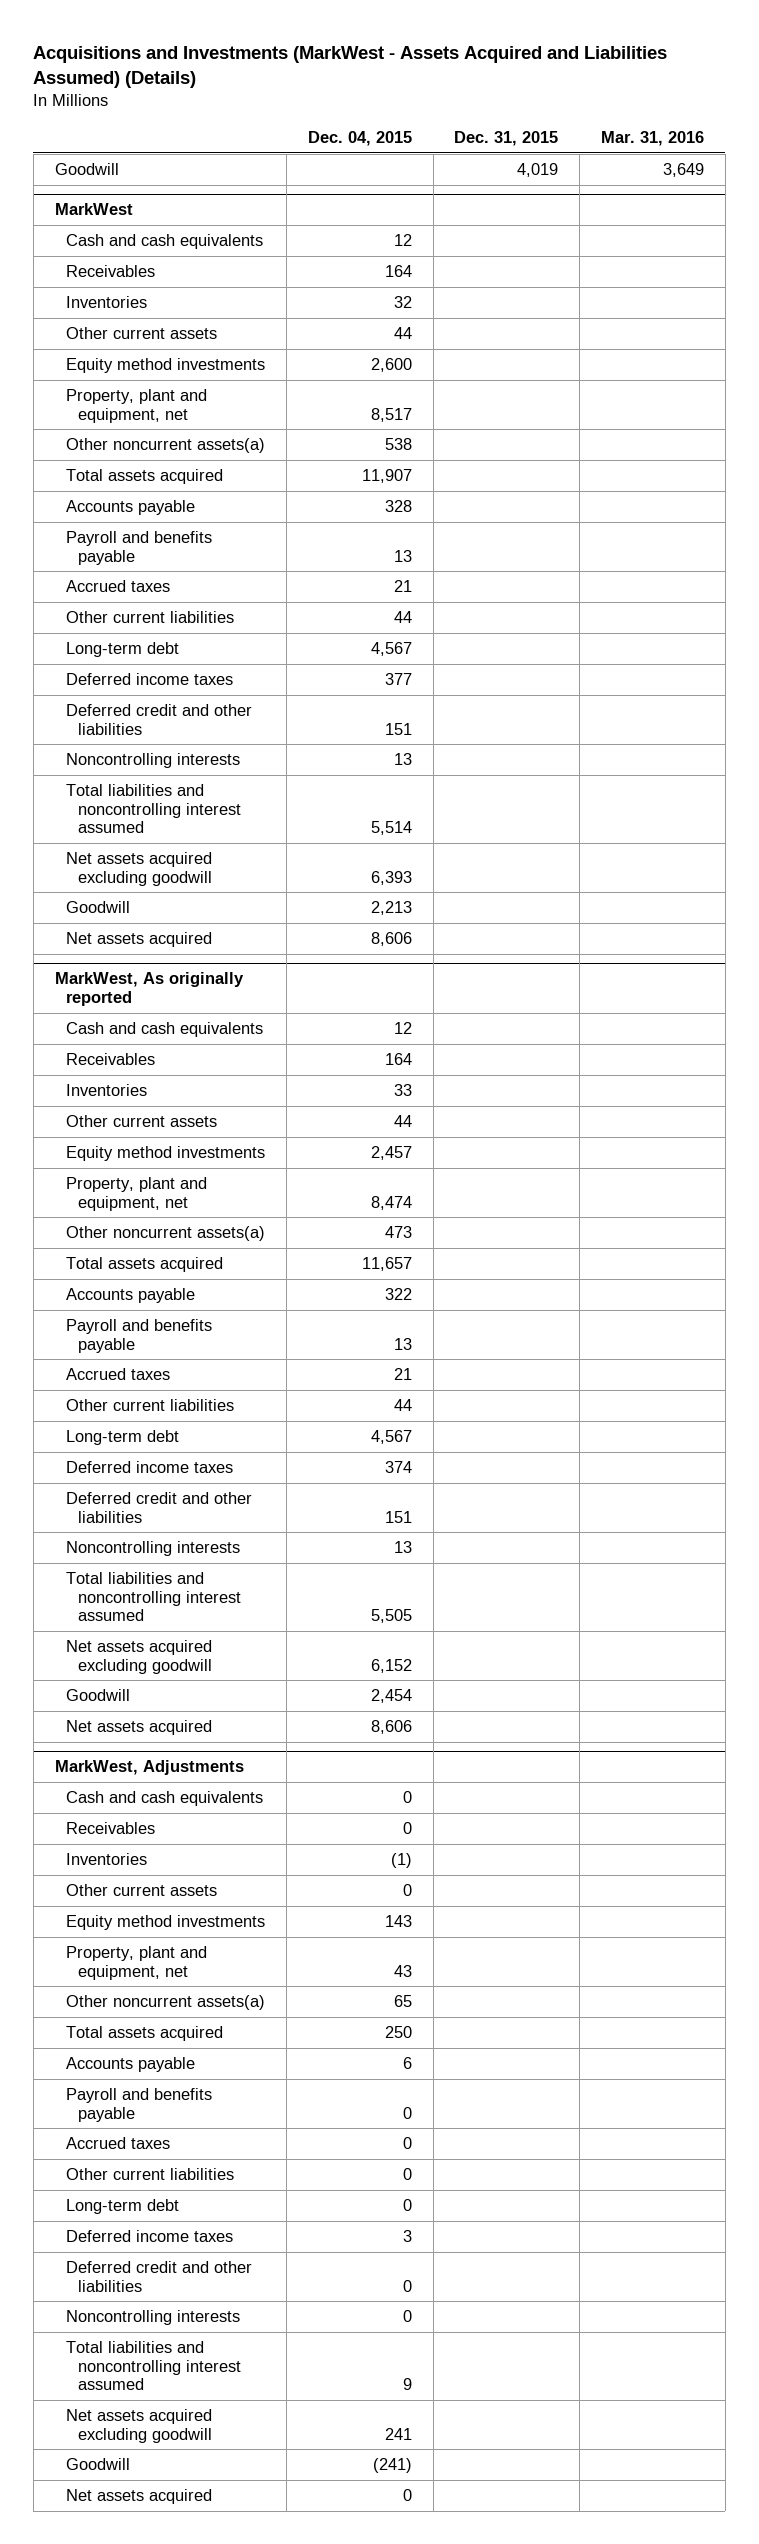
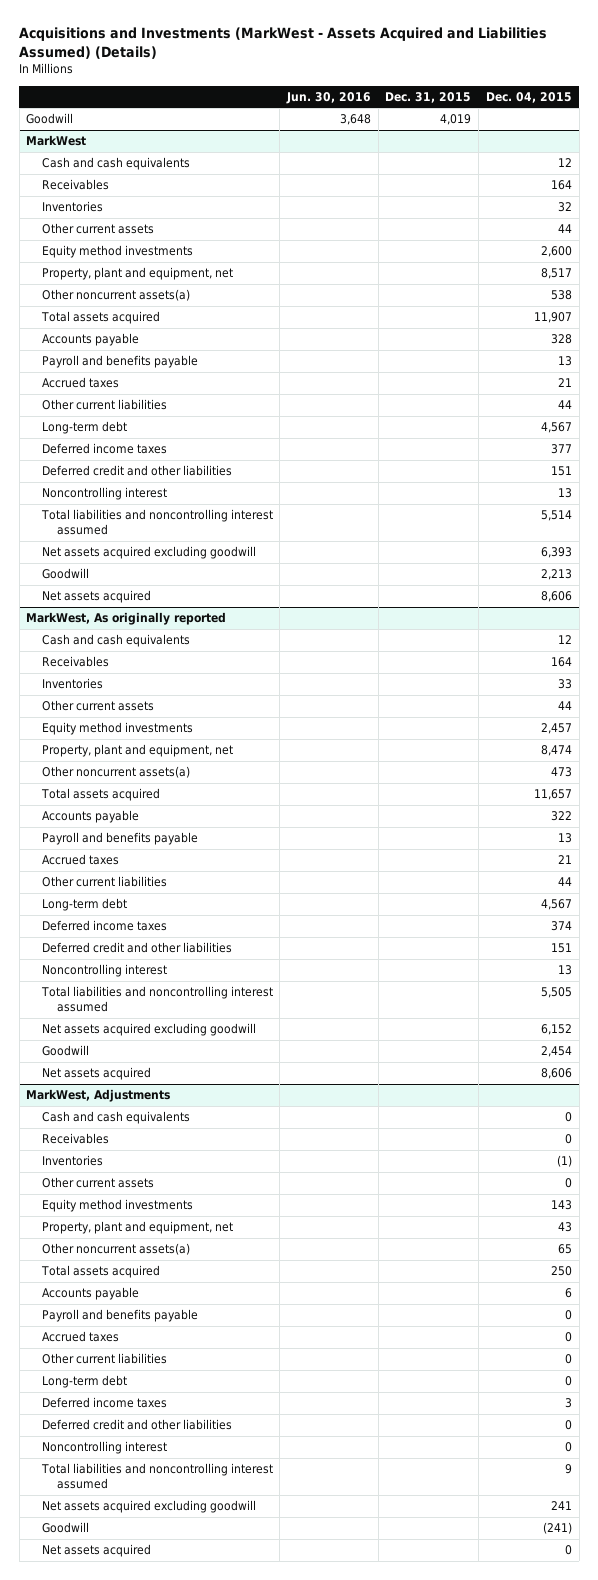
- | Dec. 04, 2015 | Dec. 31, 2015 | Mar. 31, 2016
+ | Jun. 30, 2016 | Dec. 31, 2015 | Dec. 04, 2015
@ MarkWest
- Noncontrolling interests | 13 | |
+ Noncontrolling interest | | | 13
@ MarkWest, As originally reported
- Noncontrolling interests | 13 | |
+ Noncontrolling interest | | | 13
@ MarkWest, Adjustments
- Noncontrolling interests | 0 | |
+ Noncontrolling interest | | | 0

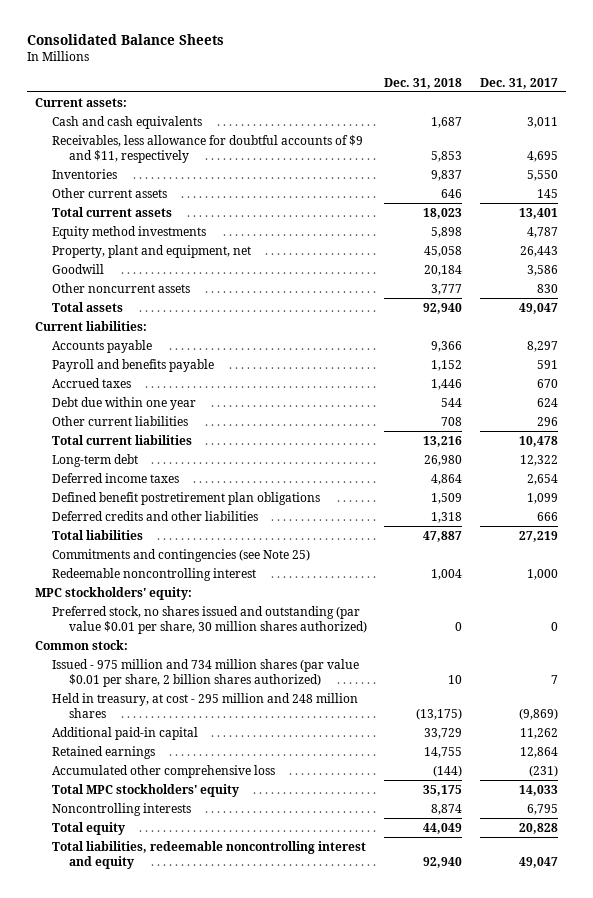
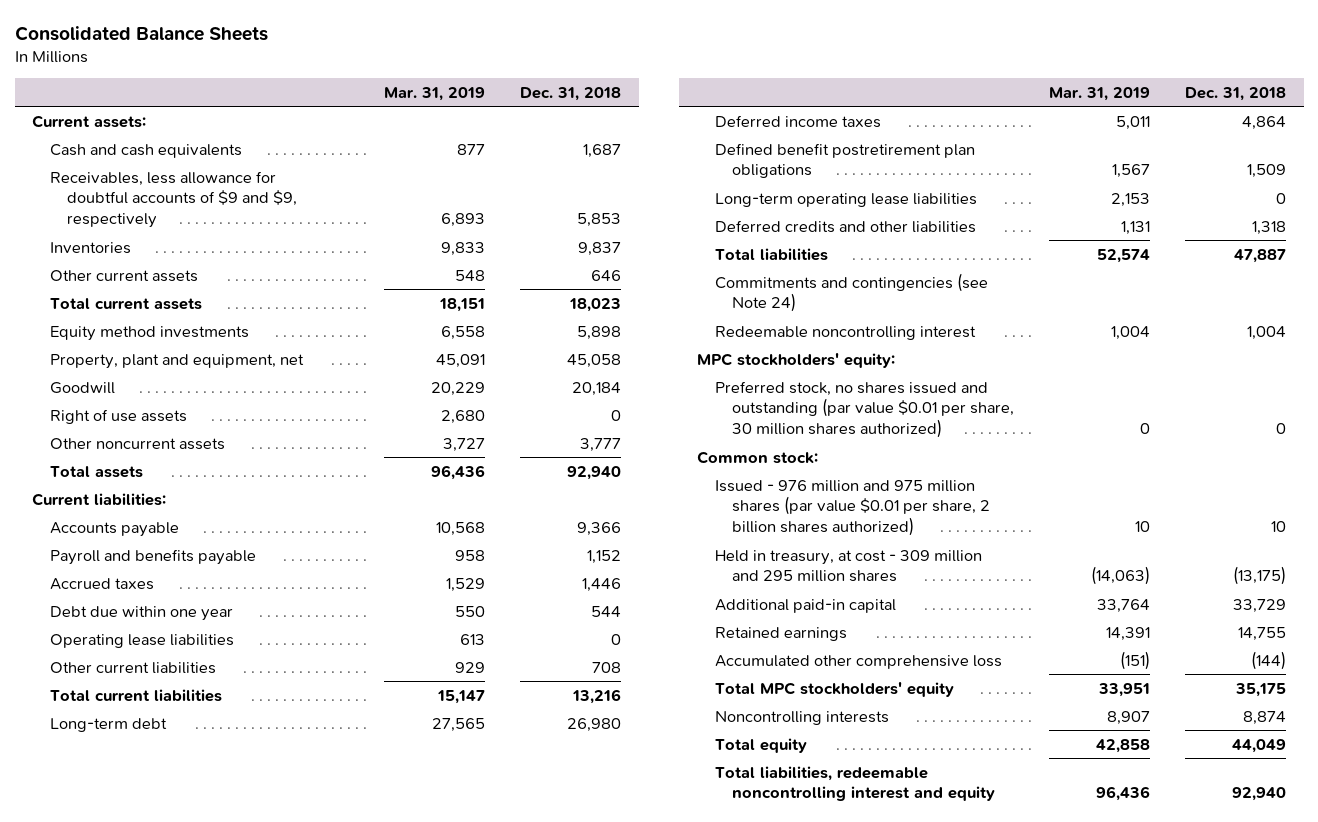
- | Dec. 31, 2018 | Dec. 31, 2017
+ | Mar. 31, 2019 | Dec. 31, 2018
- Receivables, less allowance for doubtful accounts of $9 and $11, respectively | 5,853 | 4,695
+ Receivables, less allowance for doubtful accounts of $9 and $9, respectively | 6,893 | 5,853
+ Right of use assets | 2,680 | 0
+ Operating lease liabilities | 613 | 0
+ Long-term operating lease liabilities | 2,153 | 0
- Commitments and contingencies (see Note 25)
+ Commitments and contingencies (see Note 24)
- Issued - 975 million and 734 million shares (par value $0.01 per share, 2 billion shares authorized) | 10 | 7
- Held in treasury, at cost - 295 million and 248 million shares | (13,175) | (9,869)
+ Issued - 976 million and 975 million shares (par value $0.01 per share, 2 billion shares authorized) | 10 | 10
+ Held in treasury, at cost - 309 million and 295 million shares | (14,063) | (13,175)

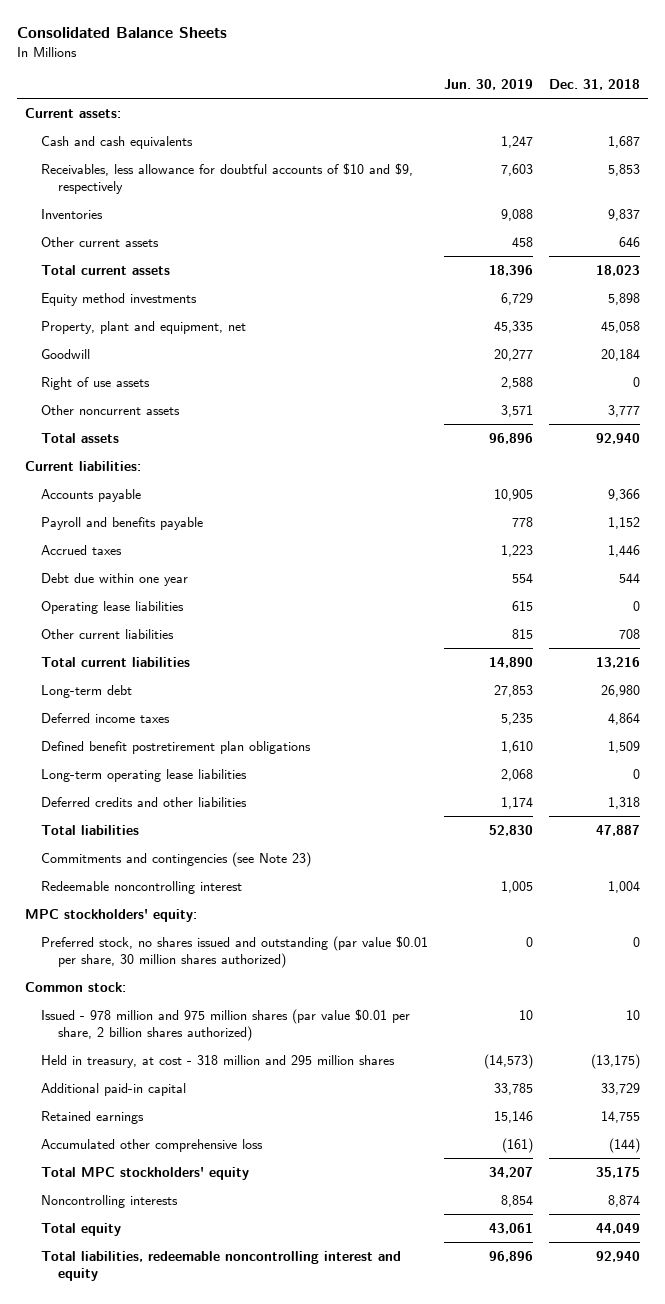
- | Mar. 31, 2019 | Dec. 31, 2018
+ | Jun. 30, 2019 | Dec. 31, 2018
- Receivables, less allowance for doubtful accounts of $9 and $9, respectively | 6,893 | 5,853
+ Receivables, less allowance for doubtful accounts of $10 and $9, respectively | 7,603 | 5,853
- Commitments and contingencies (see Note 24)
+ Commitments and contingencies (see Note 23)
- Issued - 976 million and 975 million shares (par value $0.01 per share, 2 billion shares authorized) | 10 | 10
- Held in treasury, at cost - 309 million and 295 million shares | (14,063) | (13,175)
+ Issued - 978 million and 975 million shares (par value $0.01 per share, 2 billion shares authorized) | 10 | 10
+ Held in treasury, at cost - 318 million and 295 million shares | (14,573) | (13,175)

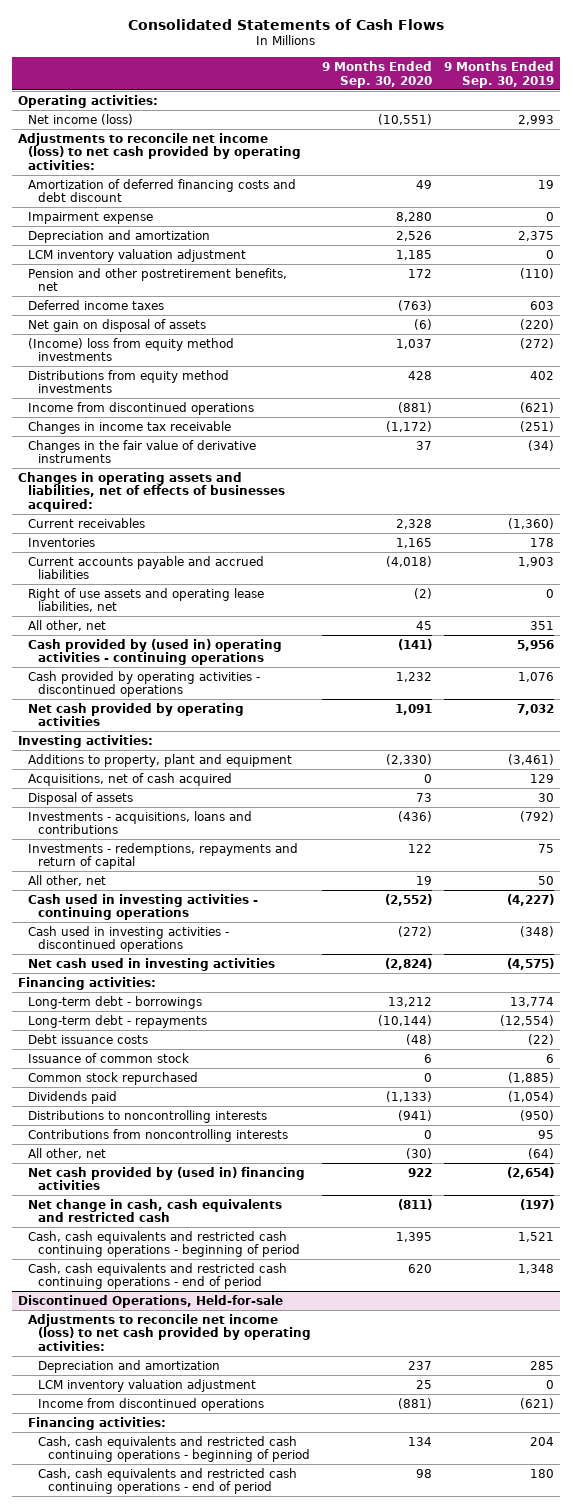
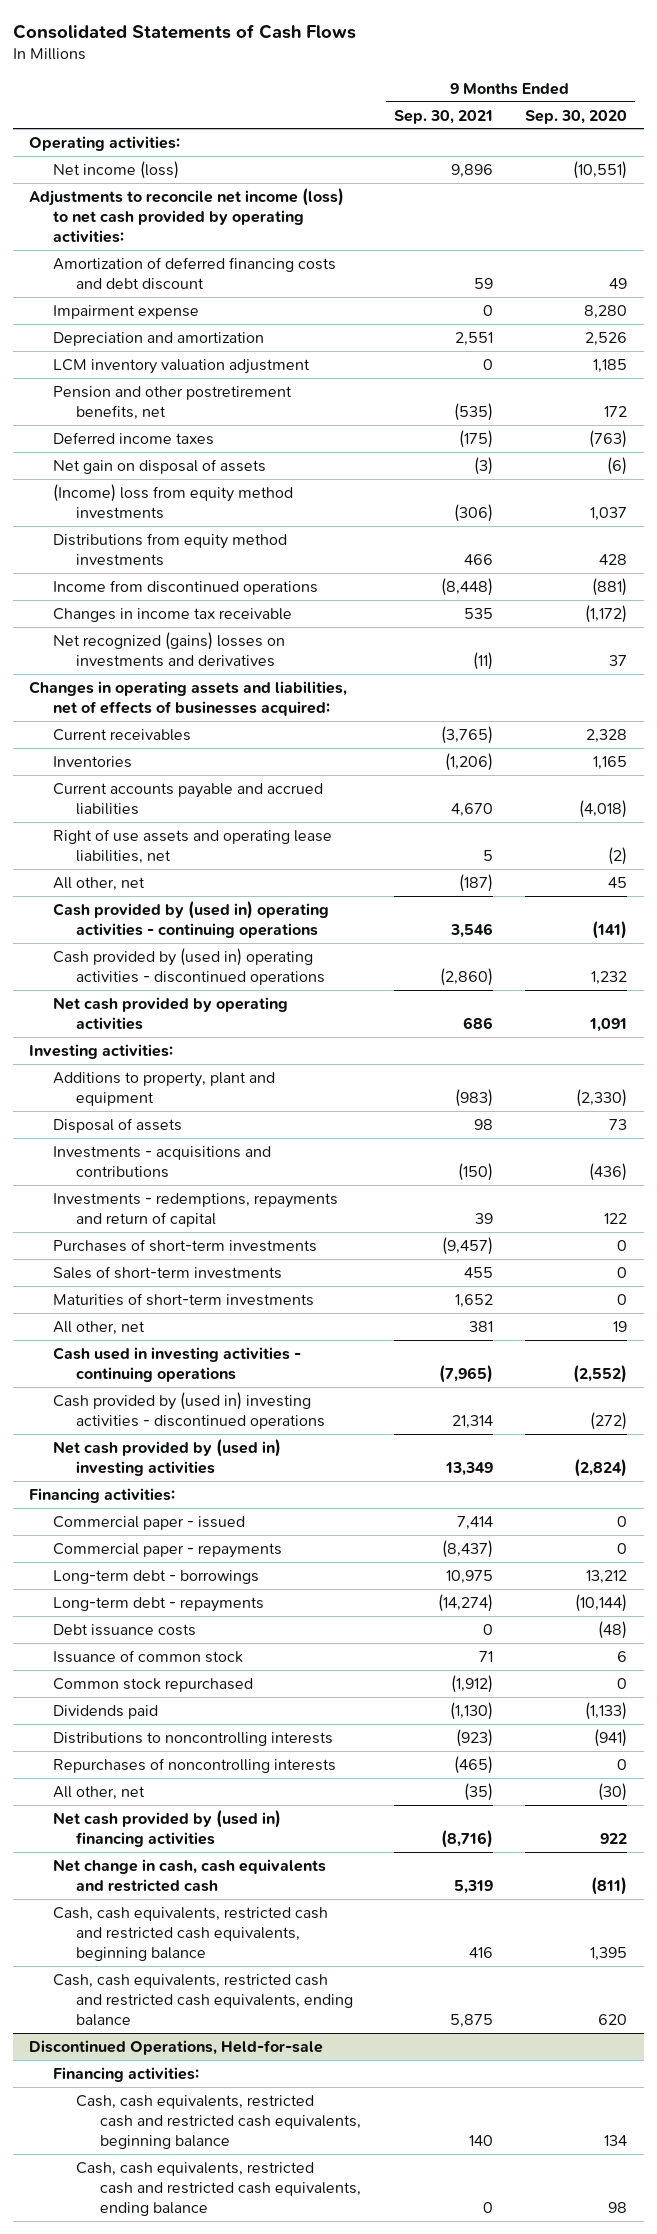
- | 9 Months Ended Sep. 30, 2020 | 9 Months Ended Sep. 30, 2019
+ | 9 Months Ended Sep. 30, 2021 | 9 Months Ended Sep. 30, 2020
- Changes in the fair value of derivative instruments | 37 | (34)
+ Net recognized (gains) losses on investments and derivatives | (11) | 37
- Cash provided by operating activities - discontinued operations | 1,232 | 1,076
+ Cash provided by (used in) operating activities - discontinued operations | (2,860) | 1,232
- Acquisitions, net of cash acquired | 0 | 129
- Investments - acquisitions, loans and contributions | (436) | (792)
+ Investments - acquisitions and contributions | (150) | (436)
+ Purchases of short-term investments | (9,457) | 0
+ Sales of short-term investments | 455 | 0
+ Maturities of short-term investments | 1,652 | 0
- Cash used in investing activities - discontinued operations | (272) | (348)
- Net cash used in investing activities | (2,824) | (4,575)
+ Cash provided by (used in) investing activities - discontinued operations | 21,314 | (272)
+ Net cash provided by (used in) investing activities | 13,349 | (2,824)
+ Commercial paper - issued | 7,414 | 0
+ Commercial paper - repayments | (8,437) | 0
- Contributions from noncontrolling interests | 0 | 95
+ Repurchases of noncontrolling interests | (465) | 0
- Cash, cash equivalents and restricted cash continuing operations - beginning of period | 1,395 | 1,521
- Cash, cash equivalents and restricted cash continuing operations - end of period | 620 | 1,348
+ Cash, cash equivalents, restricted cash and restricted cash equivalents, beginning balance | 416 | 1,395
+ Cash, cash equivalents, restricted cash and restricted cash equivalents, ending balance | 5,875 | 620
@ Discontinued Operations, Held-for-sale
- Adjustments to reconcile net income (loss) to net cash provided by operating activities:
- Depreciation and amortization | 237 | 285
- LCM inventory valuation adjustment | 25 | 0
- Income from discontinued operations | (881) | (621)
- Cash, cash equivalents and restricted cash continuing operations - beginning of period | 134 | 204
- Cash, cash equivalents and restricted cash continuing operations - end of period | 98 | 180
+ Cash, cash equivalents, restricted cash and restricted cash equivalents, beginning balance | 140 | 134
+ Cash, cash equivalents, restricted cash and restricted cash equivalents, ending balance | 0 | 98

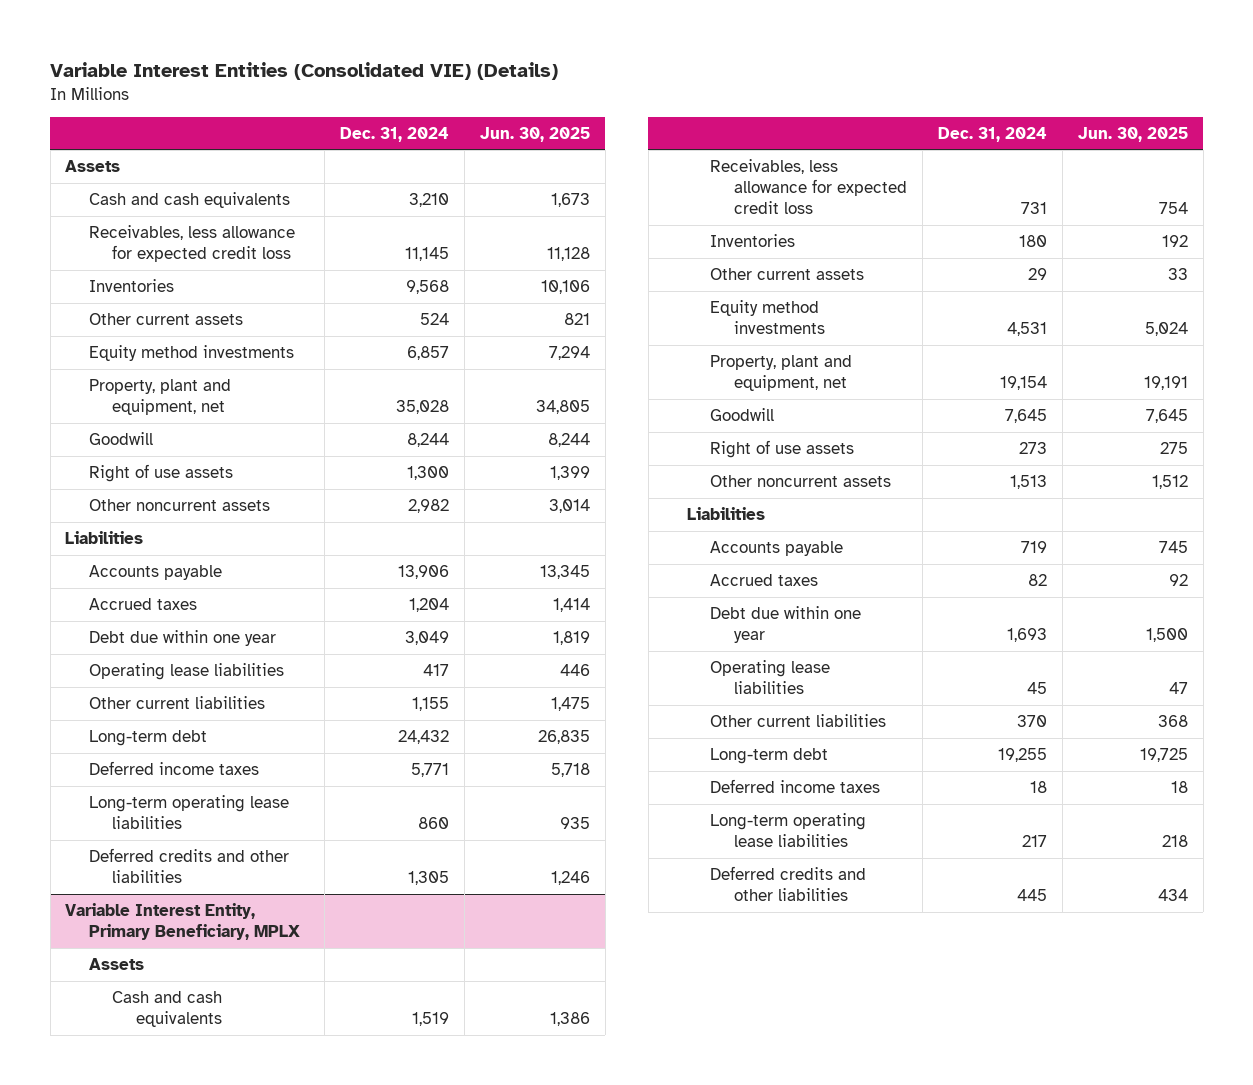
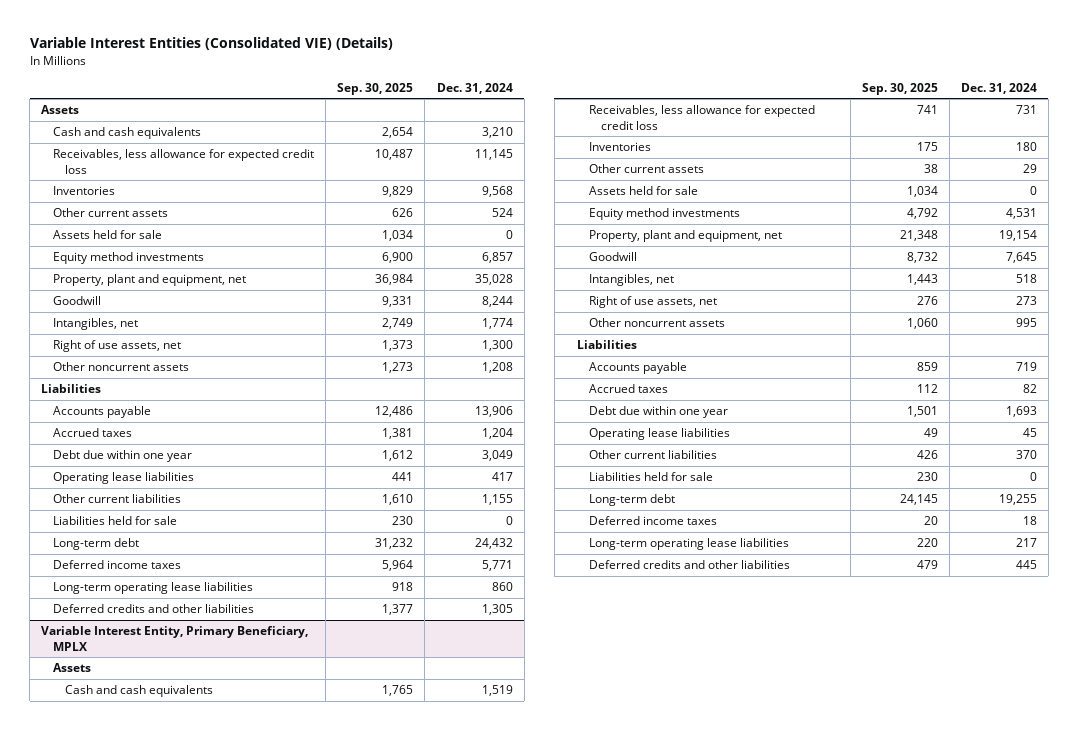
- | Dec. 31, 2024 | Jun. 30, 2025
+ | Sep. 30, 2025 | Dec. 31, 2024
+ Assets held for sale | 1,034 | 0
- Right of use assets | 1,300 | 1,399
- Other noncurrent assets | 2,982 | 3,014
+ Intangibles, net | 2,749 | 1,774
+ Right of use assets, net | 1,373 | 1,300
+ Other noncurrent assets | 1,273 | 1,208
+ Liabilities held for sale | 230 | 0
@ Variable Interest Entity, Primary Beneficiary, MPLX
+ Assets held for sale | 1,034 | 0
- Right of use assets | 273 | 275
- Other noncurrent assets | 1,513 | 1,512
+ Intangibles, net | 1,443 | 518
+ Right of use assets, net | 276 | 273
+ Other noncurrent assets | 1,060 | 995
+ Liabilities held for sale | 230 | 0

